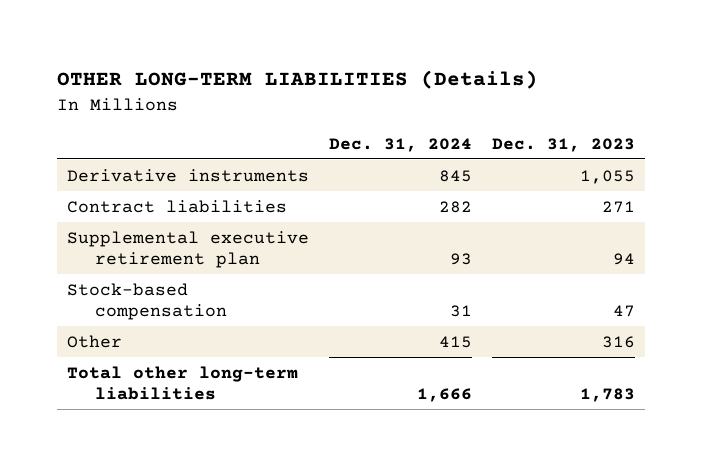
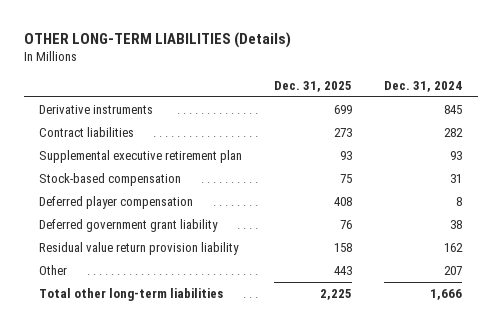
- | Dec. 31, 2024 | Dec. 31, 2023
+ | Dec. 31, 2025 | Dec. 31, 2024
- Other | 415 | 316
+ Deferred player compensation | 408 | 8
+ Deferred government grant liability | 76 | 38
+ Residual value return provision liability | 158 | 162
+ Other | 443 | 207

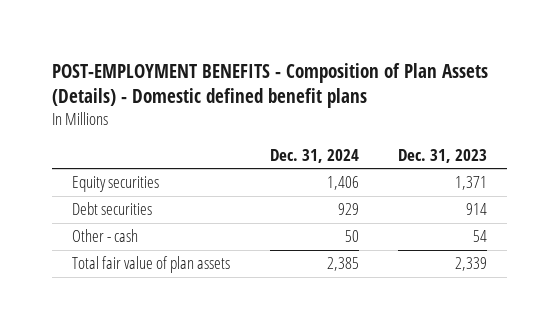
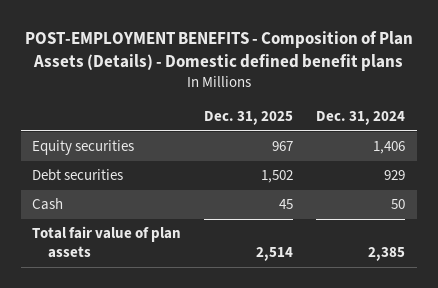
- | Dec. 31, 2024 | Dec. 31, 2023
+ | Dec. 31, 2025 | Dec. 31, 2024
- Other - cash | 50 | 54
+ Cash | 45 | 50

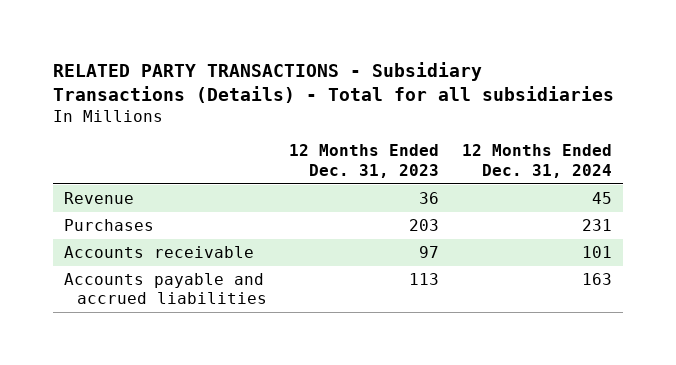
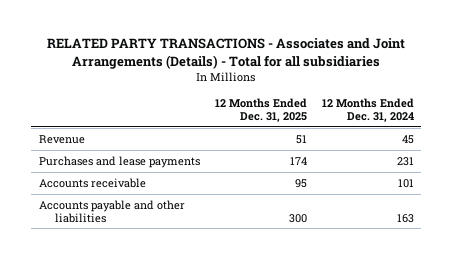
- RELATED PARTY TRANSACTIONS - Subsidiary Transactions (Details) - Total for all subsidiaries
+ RELATED PARTY TRANSACTIONS - Associates and Joint Arrangements (Details) - Total for all subsidiaries
- | 12 Months Ended Dec. 31, 2023 | 12 Months Ended Dec. 31, 2024
+ | 12 Months Ended Dec. 31, 2025 | 12 Months Ended Dec. 31, 2024
- Purchases | 203 | 231
+ Purchases and lease payments | 174 | 231
- Accounts payable and accrued liabilities | 113 | 163
+ Accounts payable and other liabilities | 300 | 163

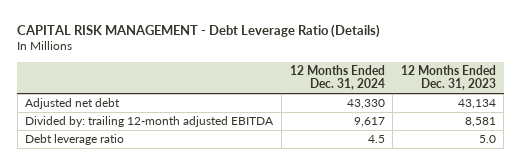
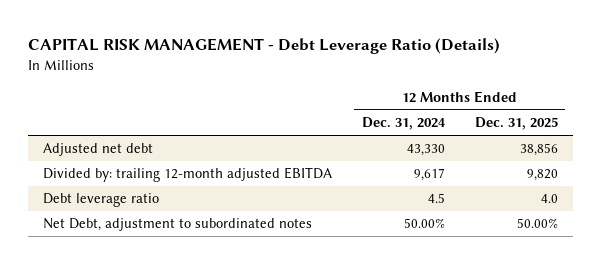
- | 12 Months Ended Dec. 31, 2024 | 12 Months Ended Dec. 31, 2023
+ | 12 Months Ended Dec. 31, 2024 | 12 Months Ended Dec. 31, 2025
+ Net Debt, adjustment to subordinated notes | 50.00% | 50.00%

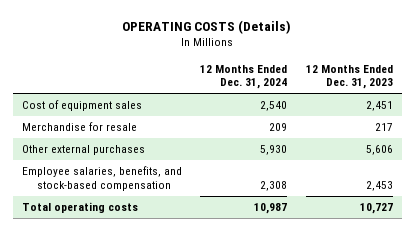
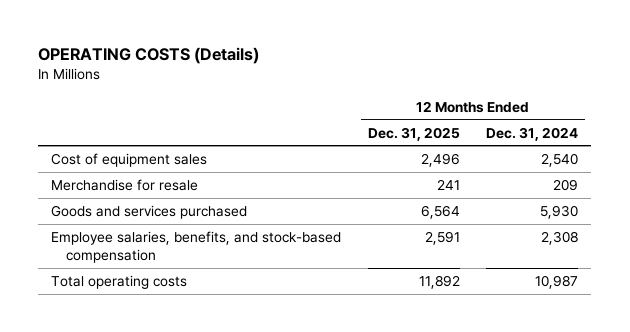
- | 12 Months Ended Dec. 31, 2024 | 12 Months Ended Dec. 31, 2023
+ | 12 Months Ended Dec. 31, 2025 | 12 Months Ended Dec. 31, 2024
- Other external purchases | 5,930 | 5,606
+ Goods and services purchased | 6,564 | 5,930

